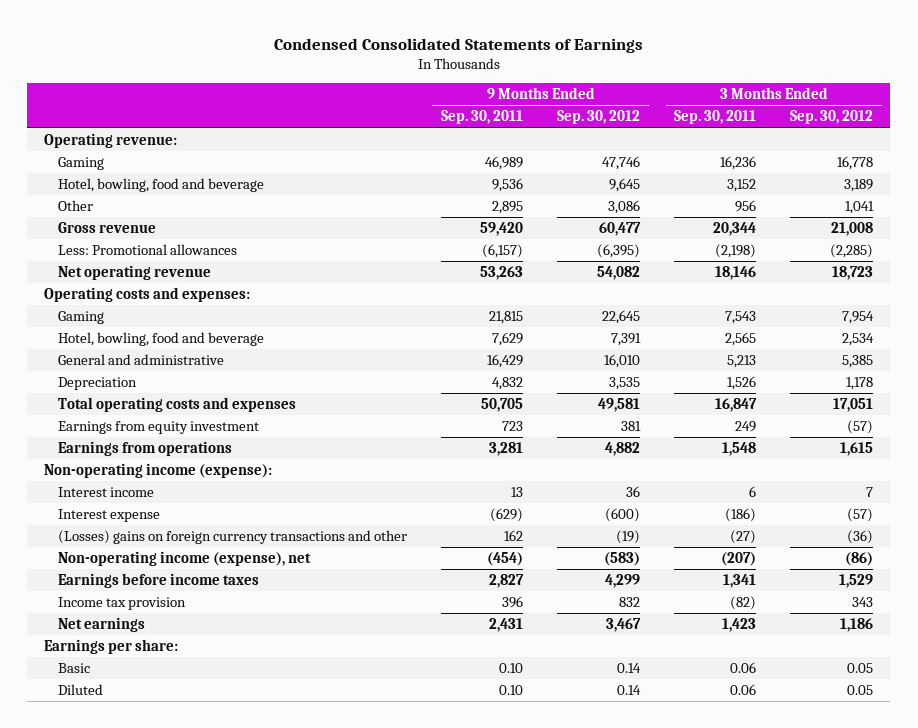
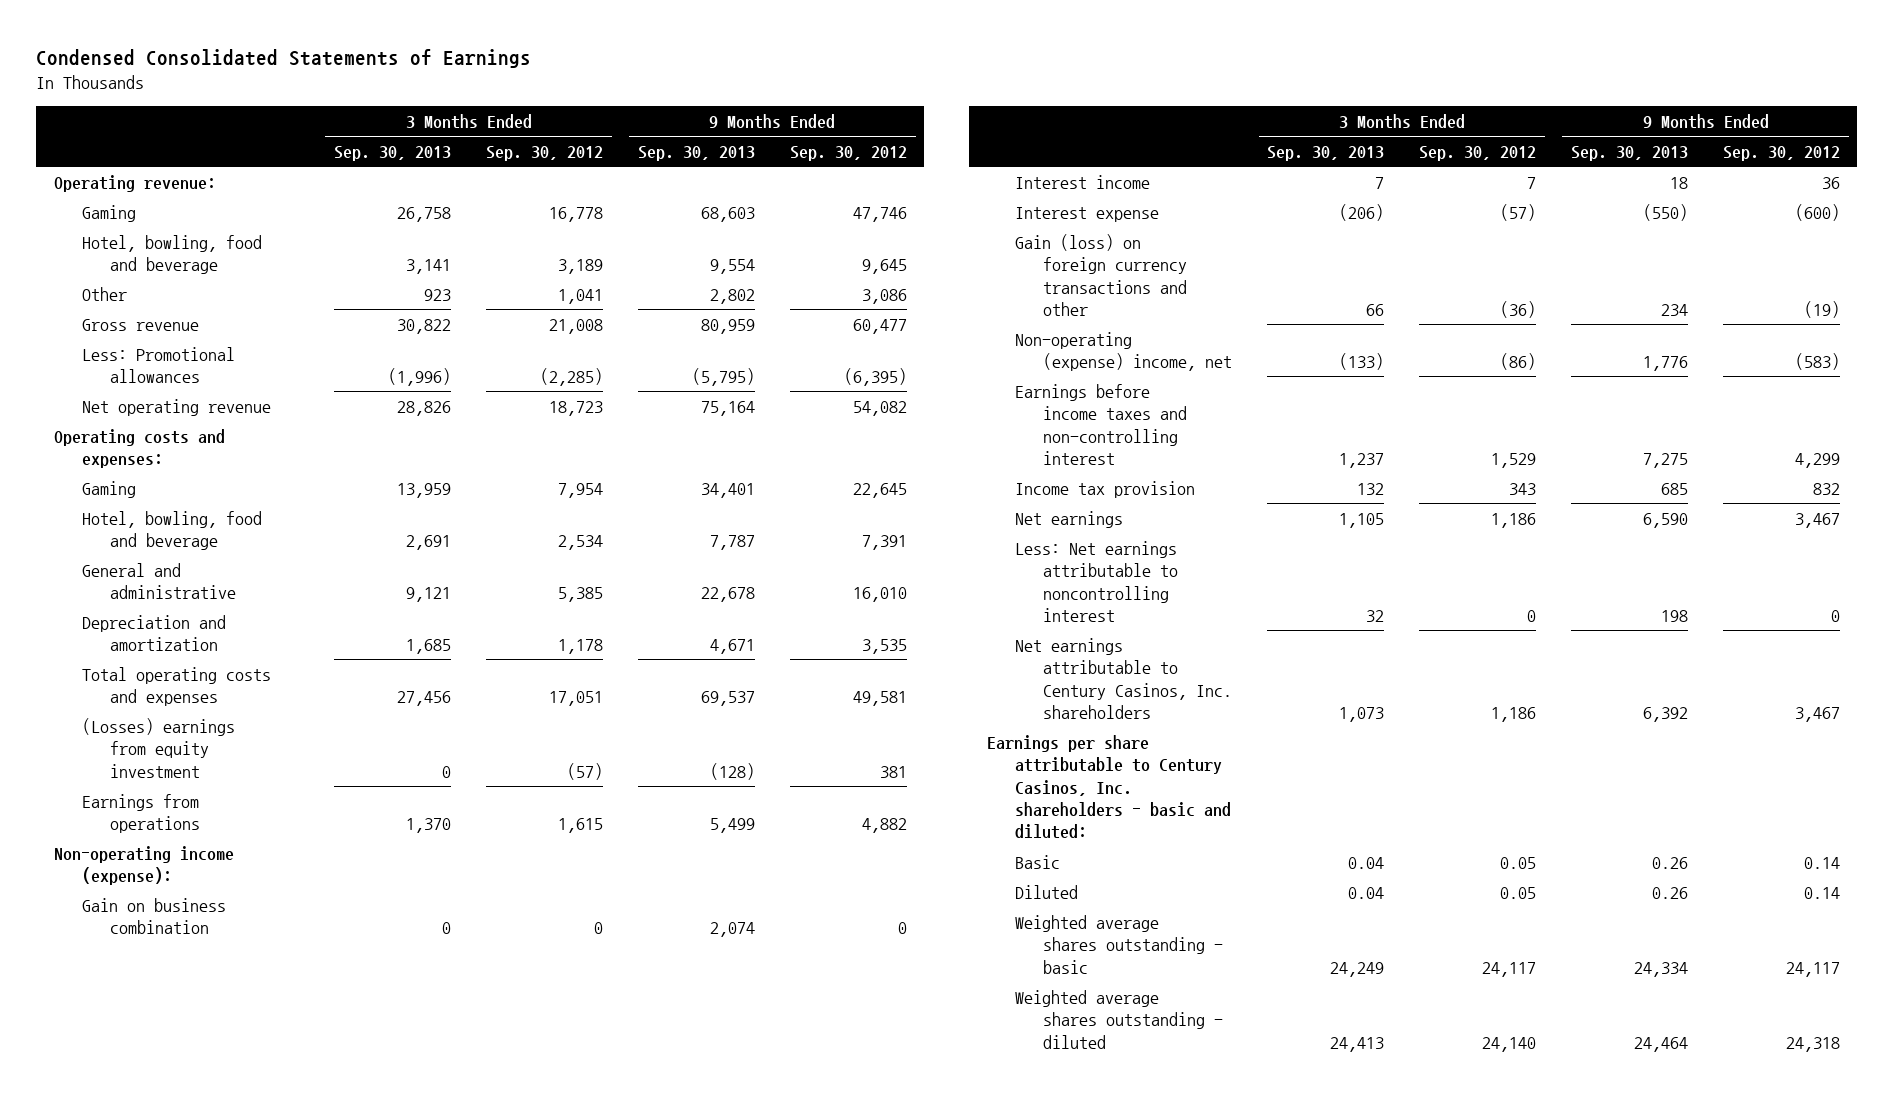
- | 9 Months Ended Sep. 30, 2011 | 9 Months Ended Sep. 30, 2012 | 3 Months Ended Sep. 30, 2011 | 3 Months Ended Sep. 30, 2012
+ | 3 Months Ended Sep. 30, 2013 | 3 Months Ended Sep. 30, 2012 | 9 Months Ended Sep. 30, 2013 | 9 Months Ended Sep. 30, 2012
- Depreciation | 4,832 | 3,535 | 1,526 | 1,178
+ Depreciation and amortization | 1,685 | 1,178 | 4,671 | 3,535
- Earnings from equity investment | 723 | 381 | 249 | (57)
+ (Losses) earnings from equity investment | 0 | (57) | (128) | 381
+ Gain on business combination | 0 | 0 | 2,074 | 0
- (Losses) gains on foreign currency transactions and other | 162 | (19) | (27) | (36)
- Non-operating income (expense), net | (454) | (583) | (207) | (86)
- Earnings before income taxes | 2,827 | 4,299 | 1,341 | 1,529
+ Gain (loss) on foreign currency transactions and other | 66 | (36) | 234 | (19)
+ Non-operating (expense) income, net | (133) | (86) | 1,776 | (583)
+ Earnings before income taxes and non-controlling interest | 1,237 | 1,529 | 7,275 | 4,299
- Earnings per share:
+ Less: Net earnings attributable to noncontrolling interest | 32 | 0 | 198 | 0
+ Net earnings attributable to Century Casinos, Inc. shareholders | 1,073 | 1,186 | 6,392 | 3,467
+ Earnings per share attributable to Century Casinos, Inc. shareholders - basic and diluted:
+ Weighted average shares outstanding - basic | 24,249 | 24,117 | 24,334 | 24,117
+ Weighted average shares outstanding - diluted | 24,413 | 24,140 | 24,464 | 24,318

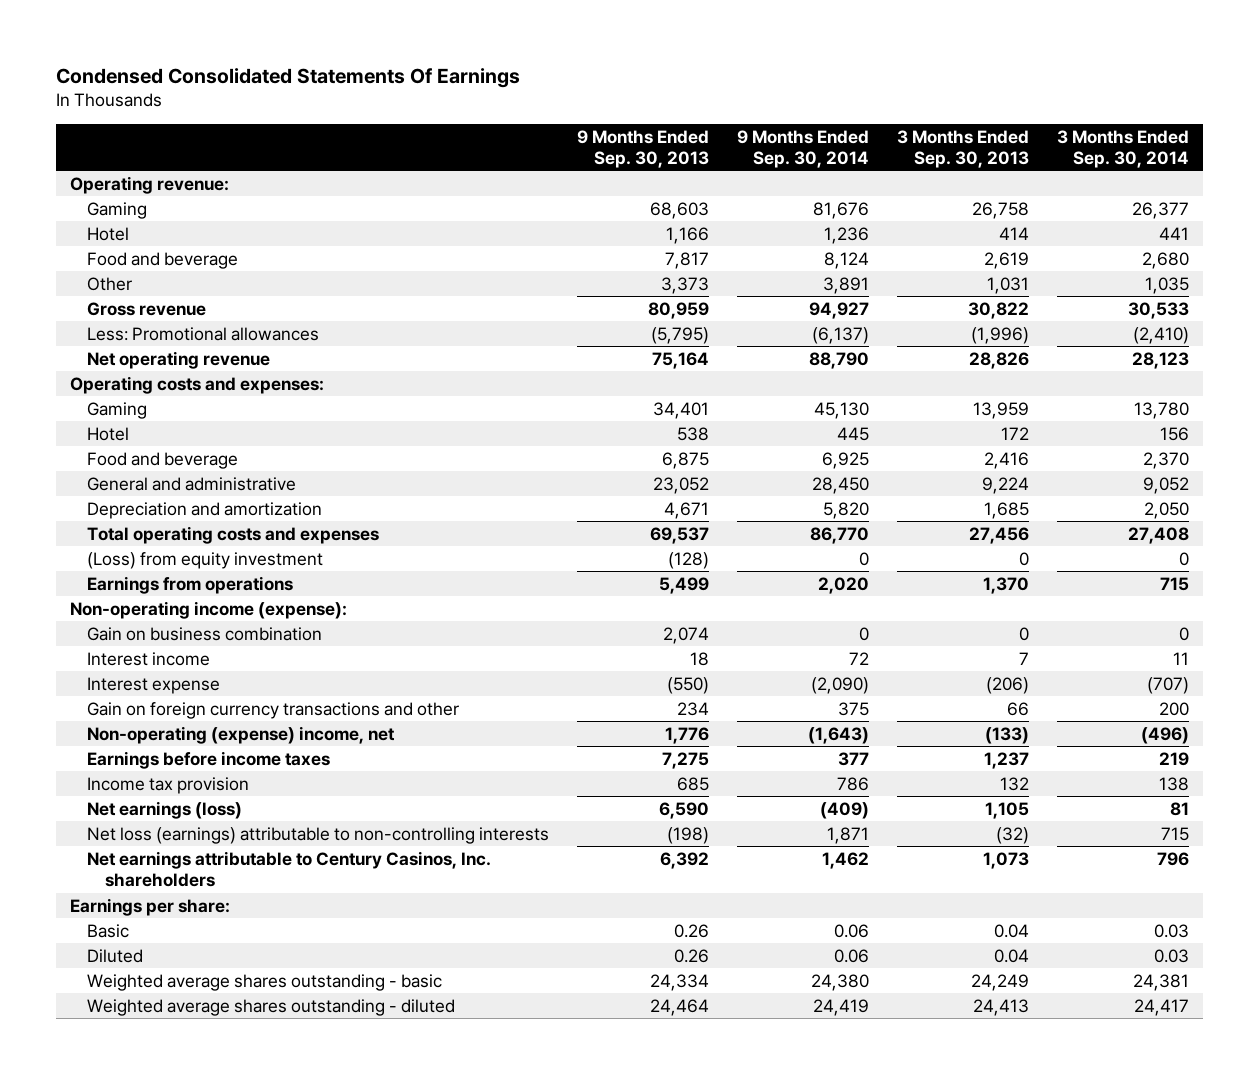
- Condensed Consolidated Statements of Earnings
+ Condensed Consolidated Statements Of Earnings
- | 3 Months Ended Sep. 30, 2013 | 3 Months Ended Sep. 30, 2012 | 9 Months Ended Sep. 30, 2013 | 9 Months Ended Sep. 30, 2012
+ | 9 Months Ended Sep. 30, 2013 | 9 Months Ended Sep. 30, 2014 | 3 Months Ended Sep. 30, 2013 | 3 Months Ended Sep. 30, 2014
- Hotel, bowling, food and beverage | 3,141 | 3,189 | 9,554 | 9,645
- Other | 923 | 1,041 | 2,802 | 3,086
+ Hotel | 1,166 | 1,236 | 414 | 441
+ Food and beverage | 7,817 | 8,124 | 2,619 | 2,680
+ Other | 3,373 | 3,891 | 1,031 | 1,035
- Hotel, bowling, food and beverage | 2,691 | 2,534 | 7,787 | 7,391
- General and administrative | 9,121 | 5,385 | 22,678 | 16,010
+ Hotel | 538 | 445 | 172 | 156
+ Food and beverage | 6,875 | 6,925 | 2,416 | 2,370
+ General and administrative | 23,052 | 28,450 | 9,224 | 9,052
- (Losses) earnings from equity investment | 0 | (57) | (128) | 381
+ (Loss) from equity investment | (128) | 0 | 0 | 0
- Gain (loss) on foreign currency transactions and other | 66 | (36) | 234 | (19)
+ Gain on foreign currency transactions and other | 234 | 375 | 66 | 200
- Earnings before income taxes and non-controlling interest | 1,237 | 1,529 | 7,275 | 4,299
+ Earnings before income taxes | 7,275 | 377 | 1,237 | 219
- Net earnings | 1,105 | 1,186 | 6,590 | 3,467
- Less: Net earnings attributable to noncontrolling interest | 32 | 0 | 198 | 0
+ Net earnings (loss) | 6,590 | (409) | 1,105 | 81
+ Net loss (earnings) attributable to non-controlling interests | (198) | 1,871 | (32) | 715
- Earnings per share attributable to Century Casinos, Inc. shareholders - basic and diluted:
+ Earnings per share:

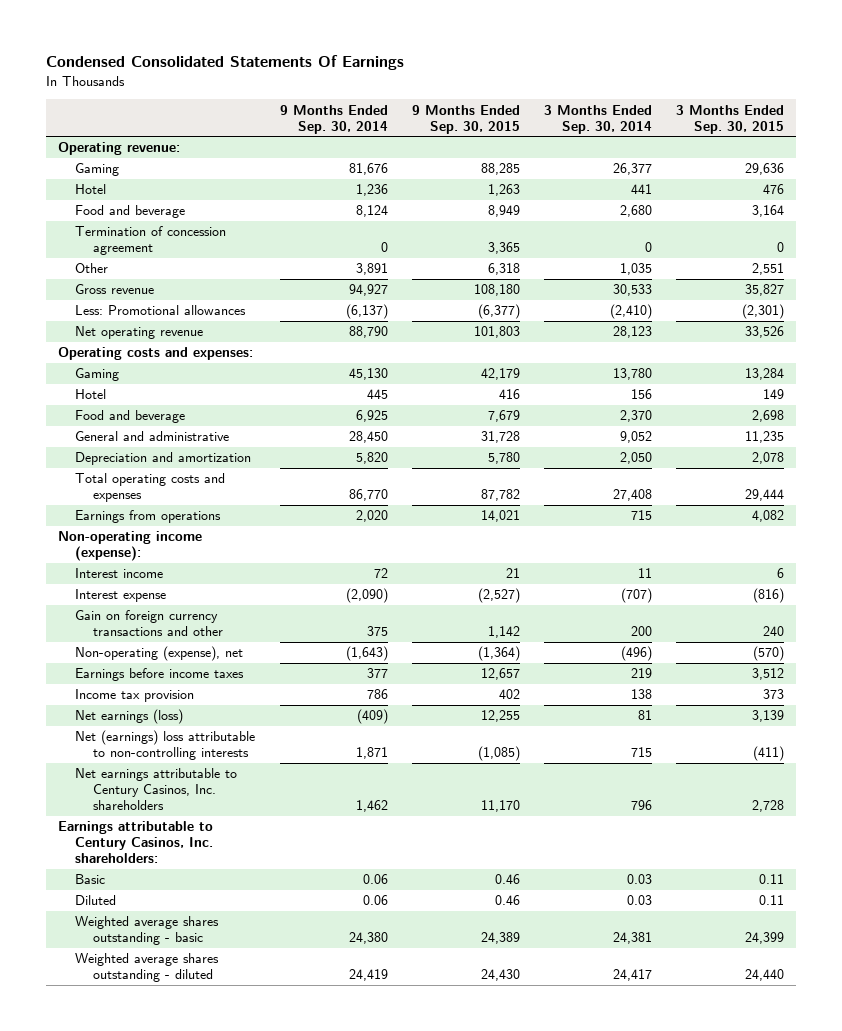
- | 9 Months Ended Sep. 30, 2013 | 9 Months Ended Sep. 30, 2014 | 3 Months Ended Sep. 30, 2013 | 3 Months Ended Sep. 30, 2014
+ | 9 Months Ended Sep. 30, 2014 | 9 Months Ended Sep. 30, 2015 | 3 Months Ended Sep. 30, 2014 | 3 Months Ended Sep. 30, 2015
+ Termination of concession agreement | 0 | 3,365 | 0 | 0
- (Loss) from equity investment | (128) | 0 | 0 | 0
- Gain on business combination | 2,074 | 0 | 0 | 0
- Non-operating (expense) income, net | 1,776 | (1,643) | (133) | (496)
+ Non-operating (expense), net | (1,643) | (1,364) | (496) | (570)
- Net loss (earnings) attributable to non-controlling interests | (198) | 1,871 | (32) | 715
+ Net (earnings) loss attributable to non-controlling interests | 1,871 | (1,085) | 715 | (411)
- Earnings per share:
+ Earnings attributable to Century Casinos, Inc. shareholders:

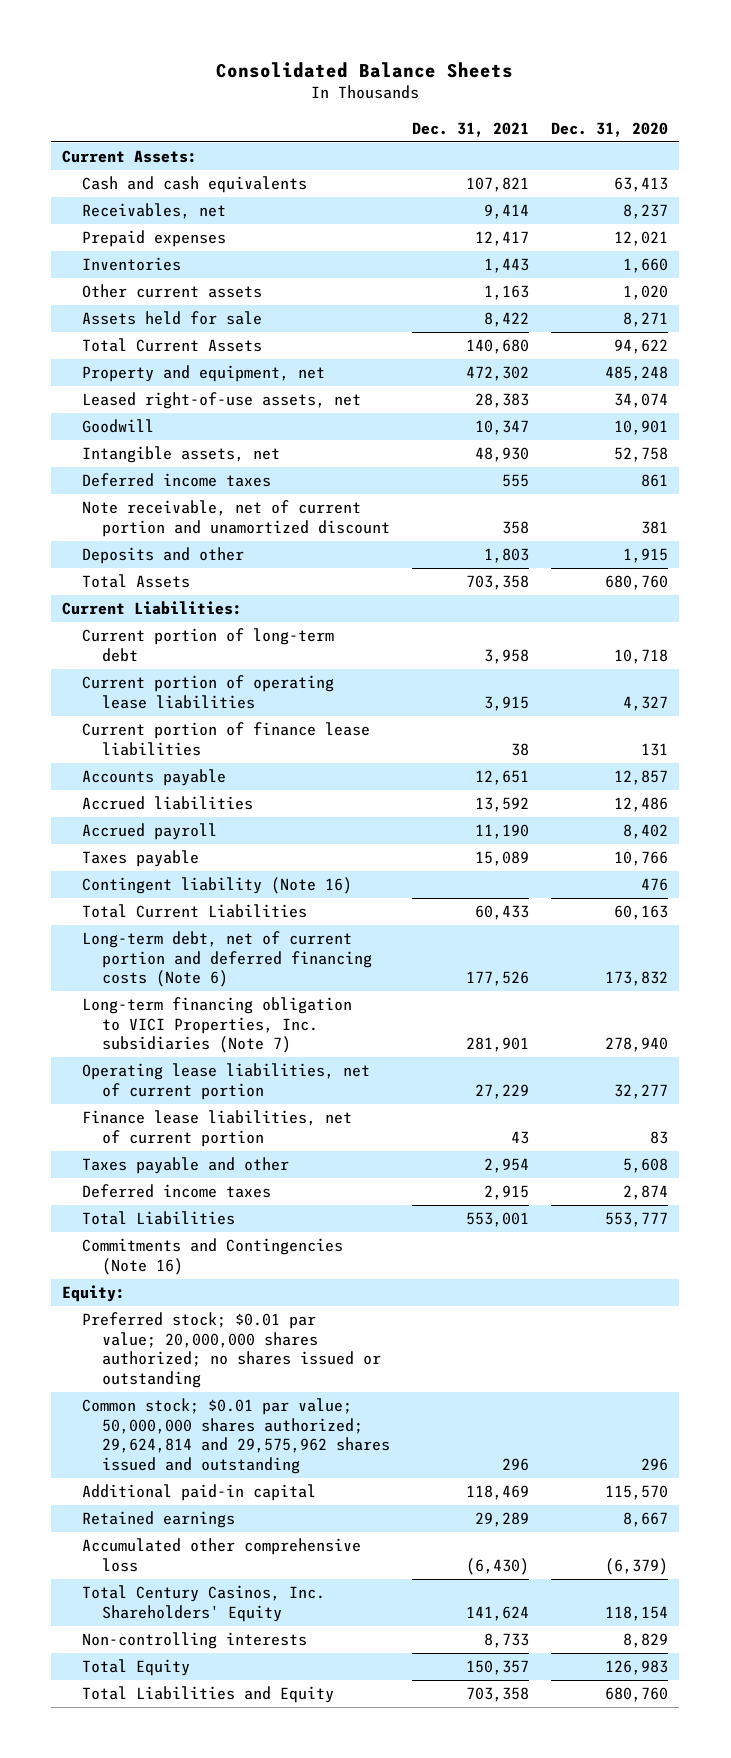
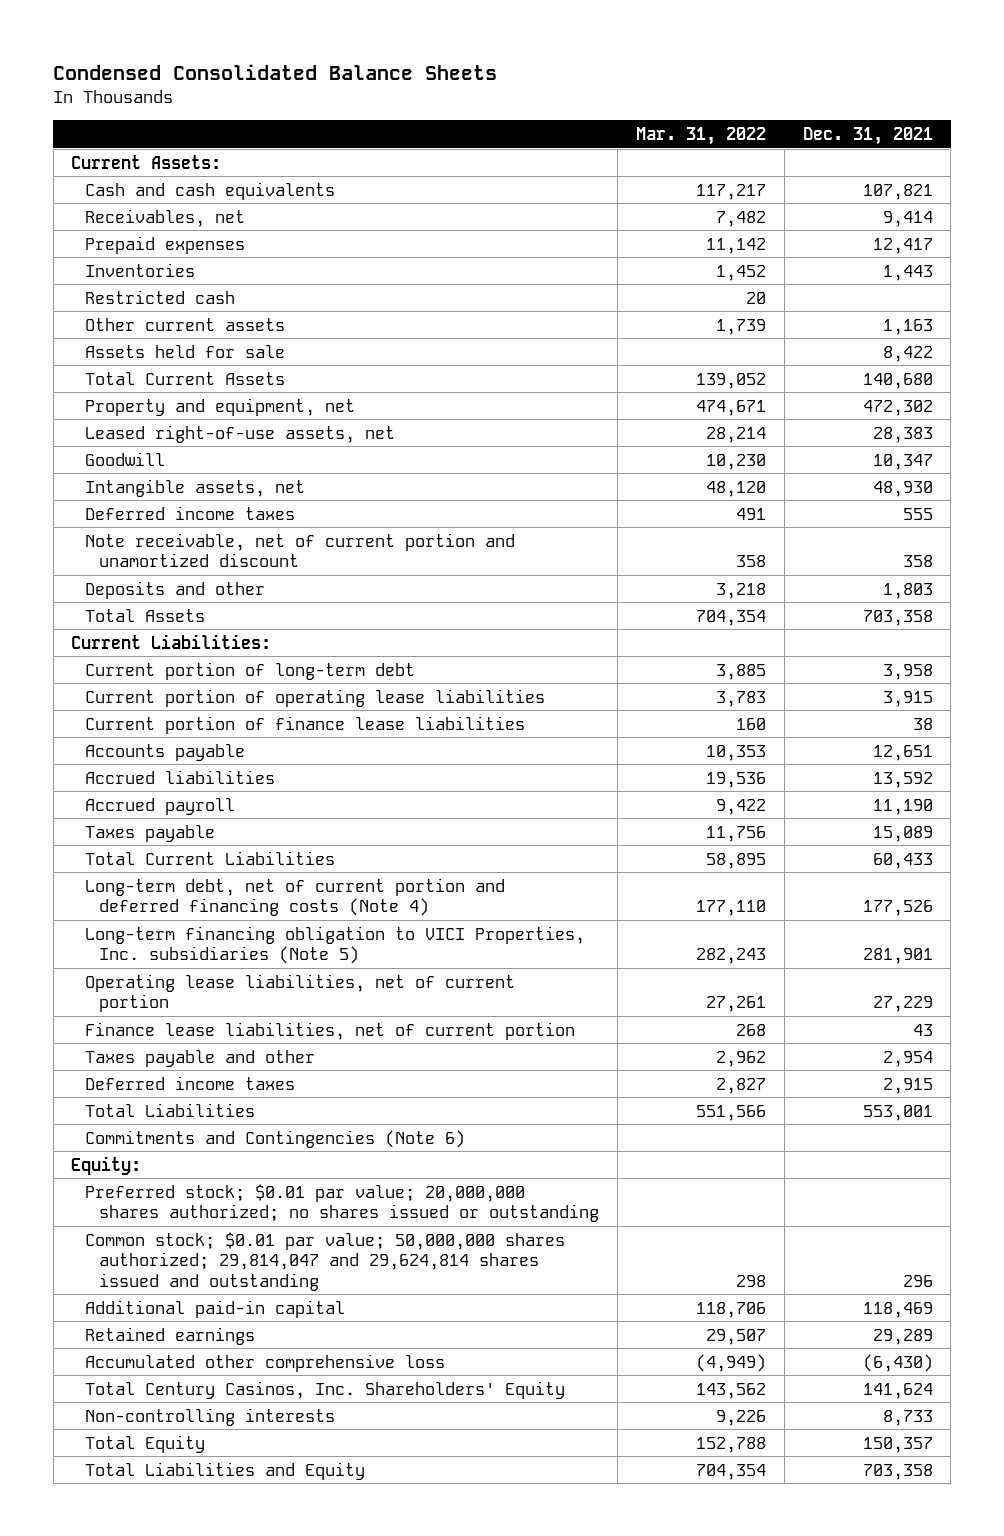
- Consolidated Balance Sheets
+ Condensed Consolidated Balance Sheets
- | Dec. 31, 2021 | Dec. 31, 2020
+ | Mar. 31, 2022 | Dec. 31, 2021
+ Restricted cash | 20 |
- Contingent liability (Note 16) | | 476
- Long-term debt, net of current portion and deferred financing costs (Note 6) | 177,526 | 173,832
- Long-term financing obligation to VICI Properties, Inc. subsidiaries (Note 7) | 281,901 | 278,940
+ Long-term debt, net of current portion and deferred financing costs (Note 4) | 177,110 | 177,526
+ Long-term financing obligation to VICI Properties, Inc. subsidiaries (Note 5) | 282,243 | 281,901
- Commitments and Contingencies (Note 16)
+ Commitments and Contingencies (Note 6)
- Common stock; $0.01 par value; 50,000,000 shares authorized; 29,624,814 and 29,575,962 shares issued and outstanding | 296 | 296
+ Common stock; $0.01 par value; 50,000,000 shares authorized; 29,814,047 and 29,624,814 shares issued and outstanding | 298 | 296

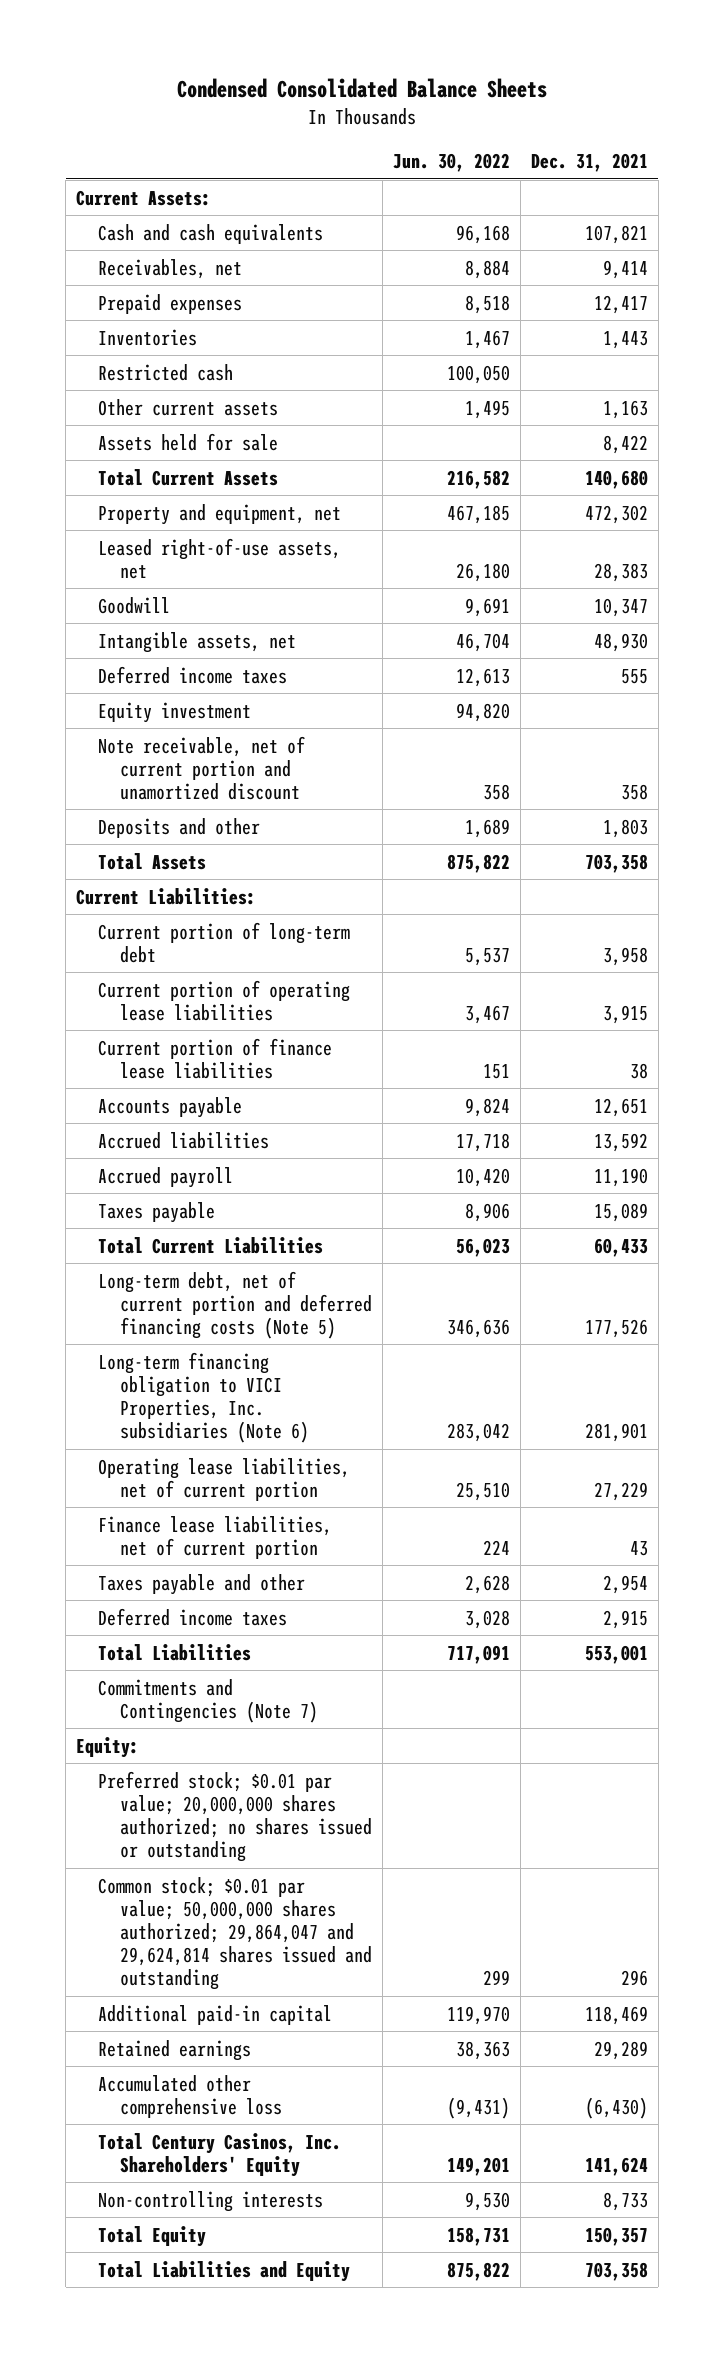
- | Mar. 31, 2022 | Dec. 31, 2021
+ | Jun. 30, 2022 | Dec. 31, 2021
+ Equity investment | 94,820 |
- Long-term debt, net of current portion and deferred financing costs (Note 4) | 177,110 | 177,526
- Long-term financing obligation to VICI Properties, Inc. subsidiaries (Note 5) | 282,243 | 281,901
+ Long-term debt, net of current portion and deferred financing costs (Note 5) | 346,636 | 177,526
+ Long-term financing obligation to VICI Properties, Inc. subsidiaries (Note 6) | 283,042 | 281,901
- Commitments and Contingencies (Note 6)
+ Commitments and Contingencies (Note 7)
- Common stock; $0.01 par value; 50,000,000 shares authorized; 29,814,047 and 29,624,814 shares issued and outstanding | 298 | 296
+ Common stock; $0.01 par value; 50,000,000 shares authorized; 29,864,047 and 29,624,814 shares issued and outstanding | 299 | 296

